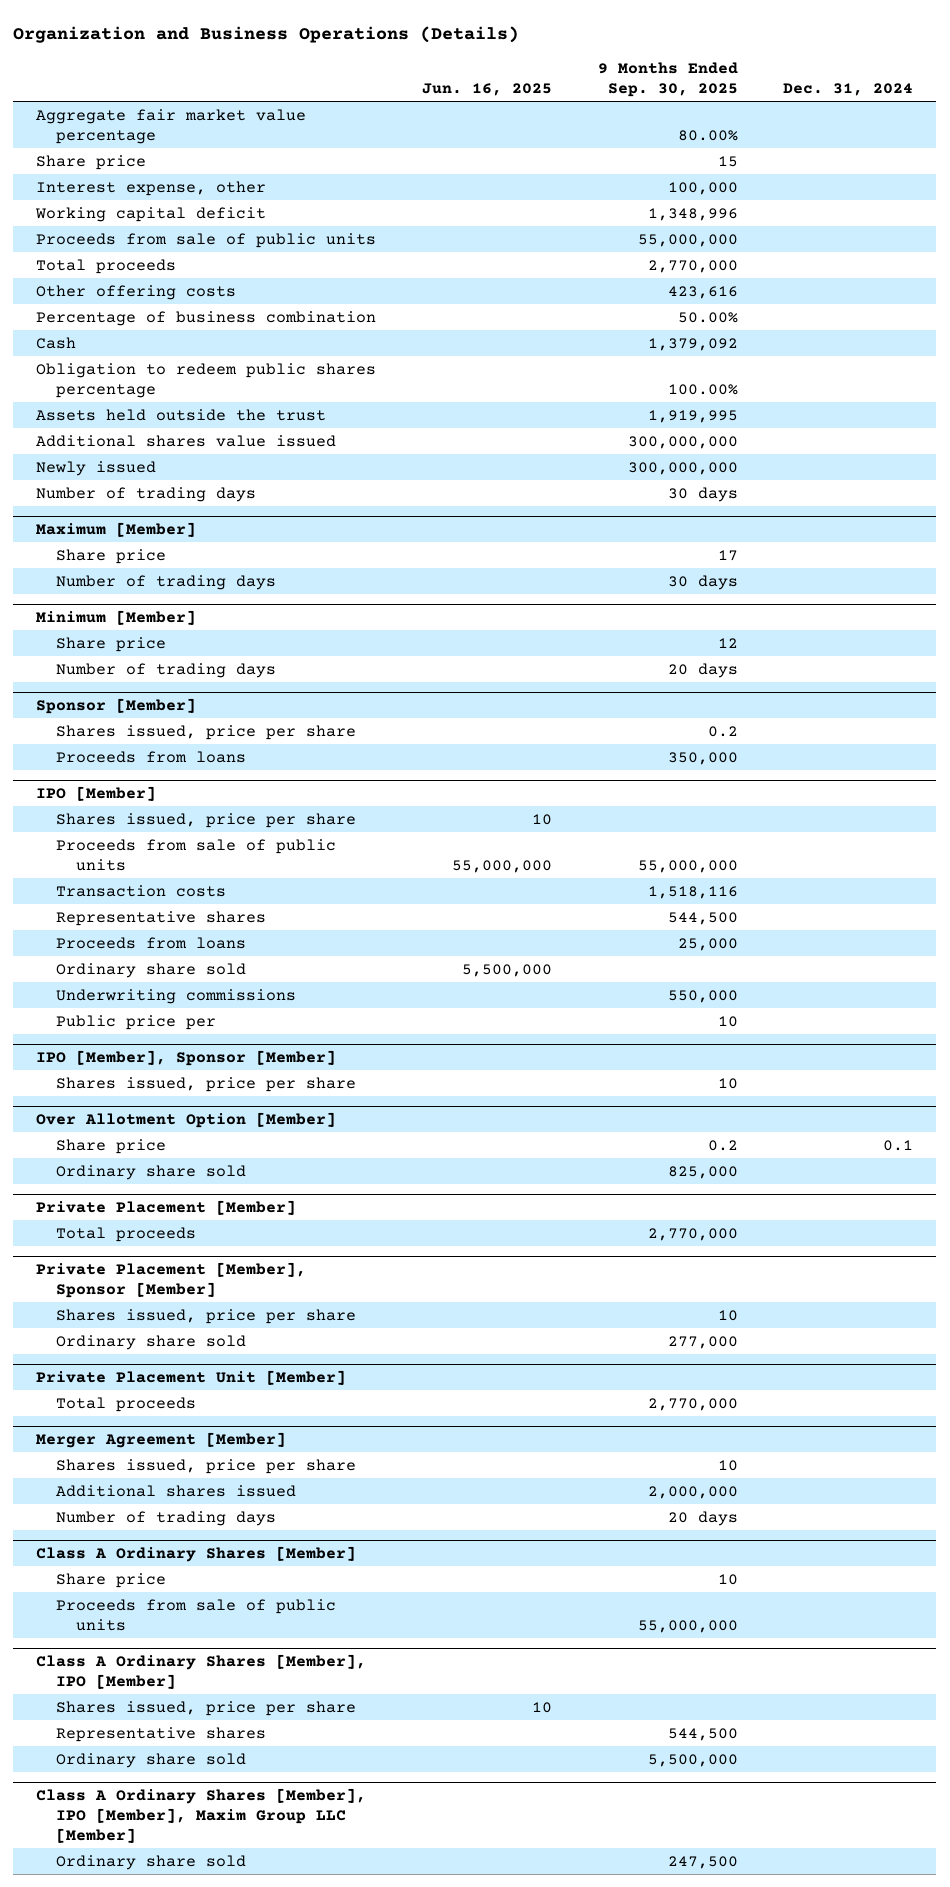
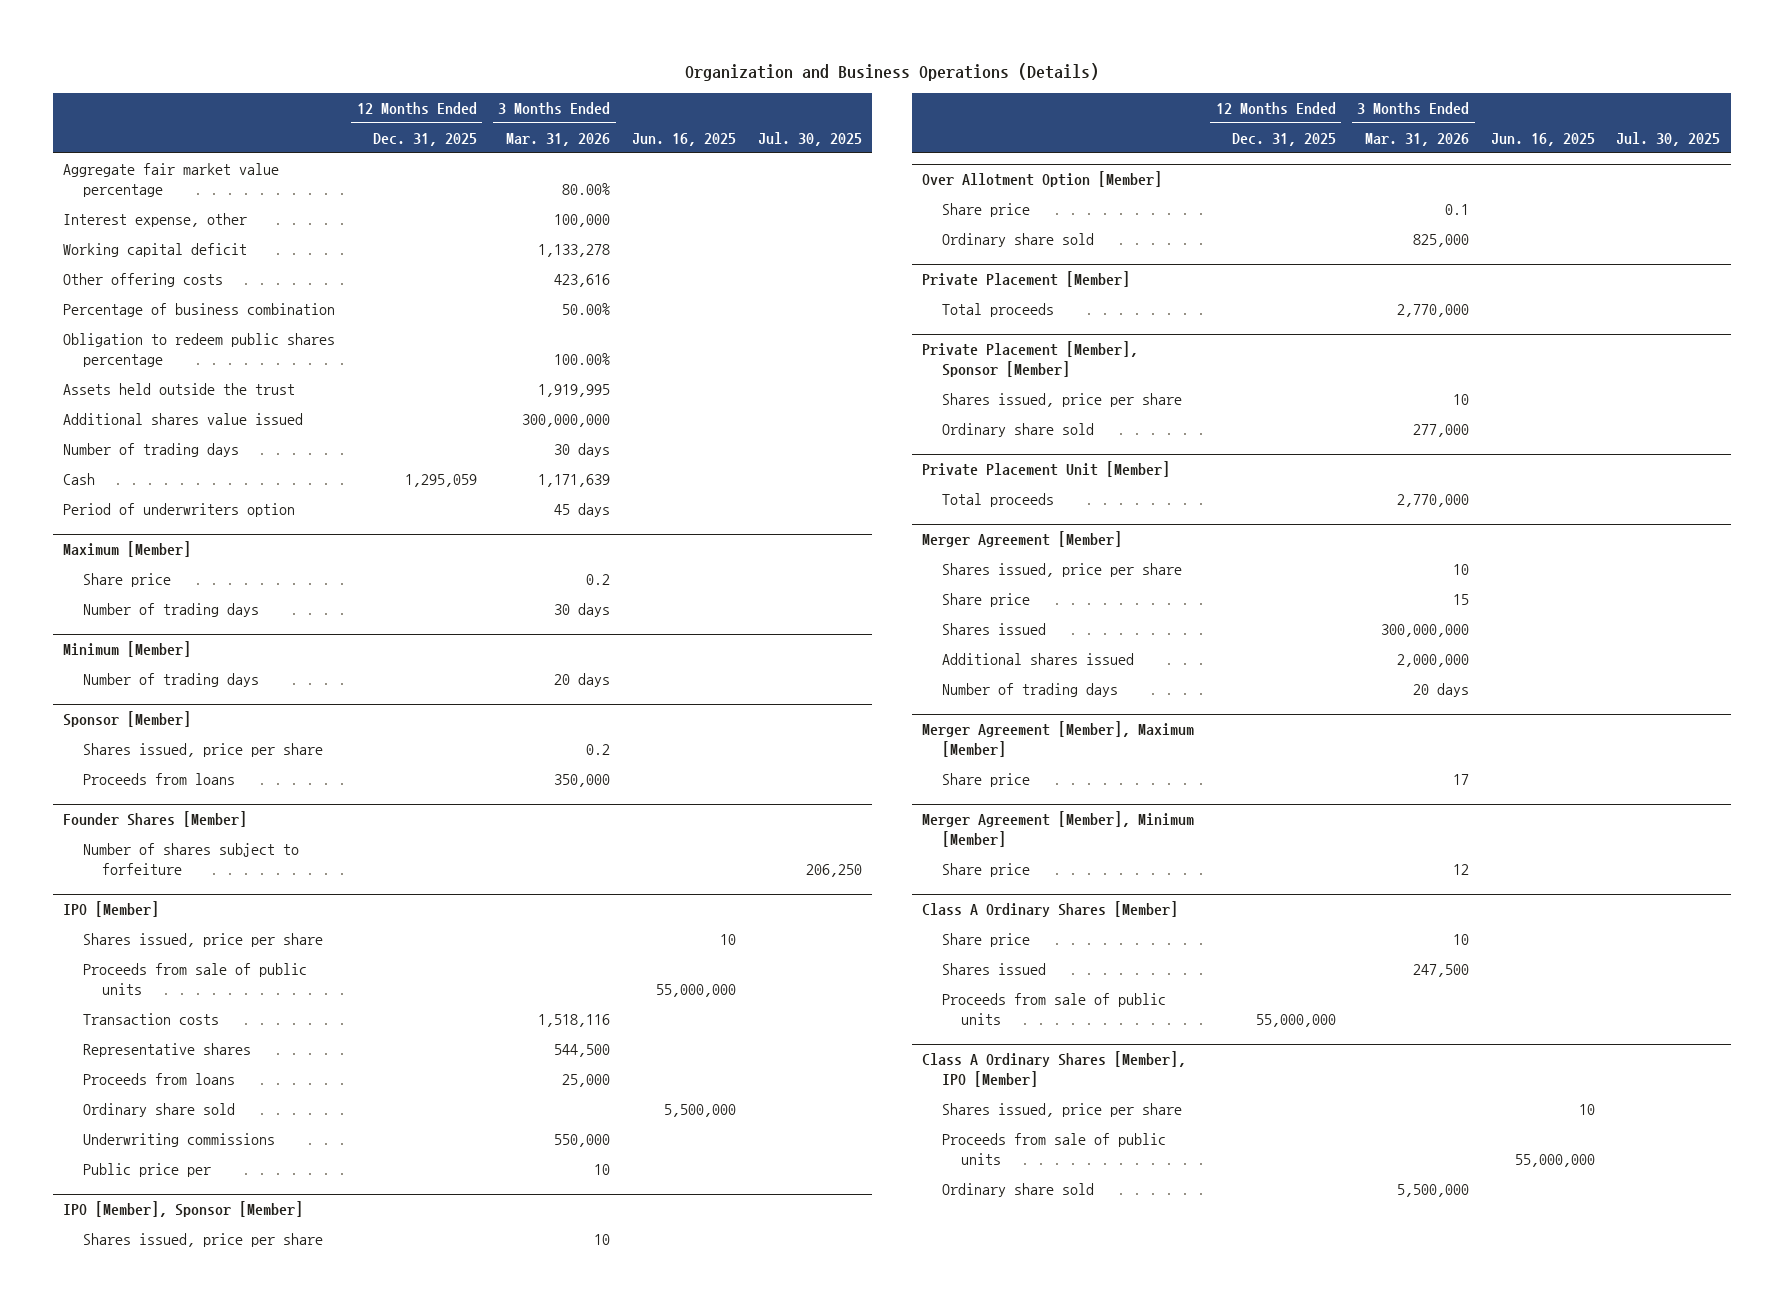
- | Jun. 16, 2025 | 9 Months Ended Sep. 30, 2025 | Dec. 31, 2024
+ | 12 Months Ended Dec. 31, 2025 | 3 Months Ended Mar. 31, 2026 | Jun. 16, 2025 | Jul. 30, 2025
- Share price | | 15 |
- Proceeds from sale of public units | | 55,000,000 |
- Total proceeds | | 2,770,000 |
- Newly issued | | 300,000,000 |
moved down: Cash | 1,295,059 | 1,171,639 | |
+ Period of underwriters option | | 45 days | |
@ Minimum [Member]
- Share price | | 12 |
+ Founder Shares [Member]
+ Number of shares subject to forfeiture | | | | 206,250
@ Merger Agreement [Member]
+ Share price | | 15 | |
+ Shares issued | | 300,000,000 | |
+ Merger Agreement [Member], Maximum [Member]
+ Share price | | 17 | |
+ Merger Agreement [Member], Minimum [Member]
+ Share price | | 12 | |
@ Class A Ordinary Shares [Member]
+ Shares issued | | 247,500 | |
@ Class A Ordinary Shares [Member], IPO [Member]
- Representative shares | | 544,500 |
+ Proceeds from sale of public units | | | 55,000,000 |
- Class A Ordinary Shares [Member], IPO [Member], Maxim Group LLC [Member]
- Ordinary share sold | | 247,500 |

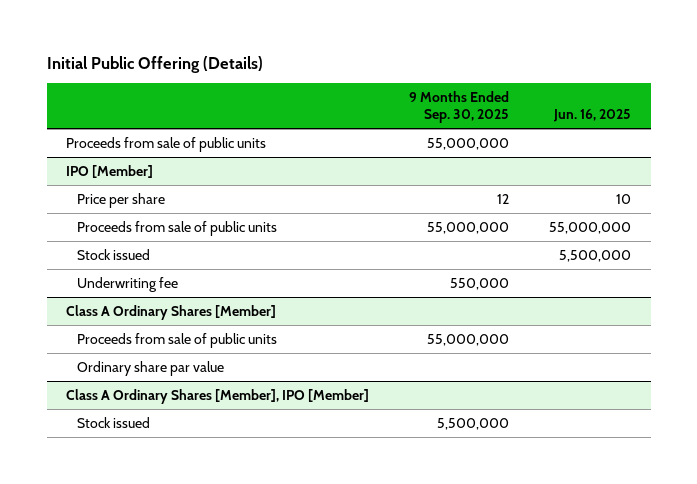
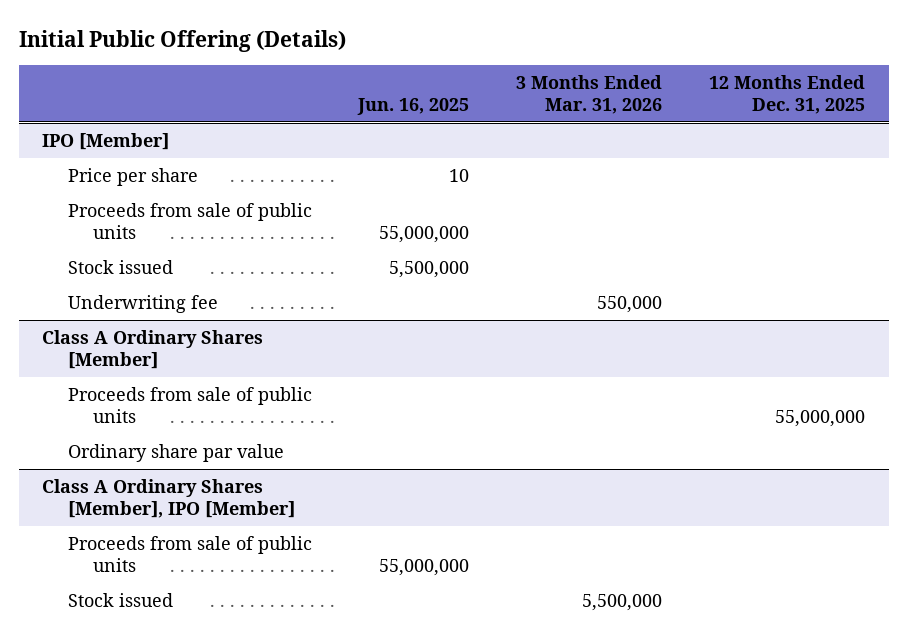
- | 9 Months Ended Sep. 30, 2025 | Jun. 16, 2025
+ | Jun. 16, 2025 | 3 Months Ended Mar. 31, 2026 | 12 Months Ended Dec. 31, 2025
- Proceeds from sale of public units | 55,000,000 |
@ Class A Ordinary Shares [Member], IPO [Member]
+ Proceeds from sale of public units | 55,000,000 | |

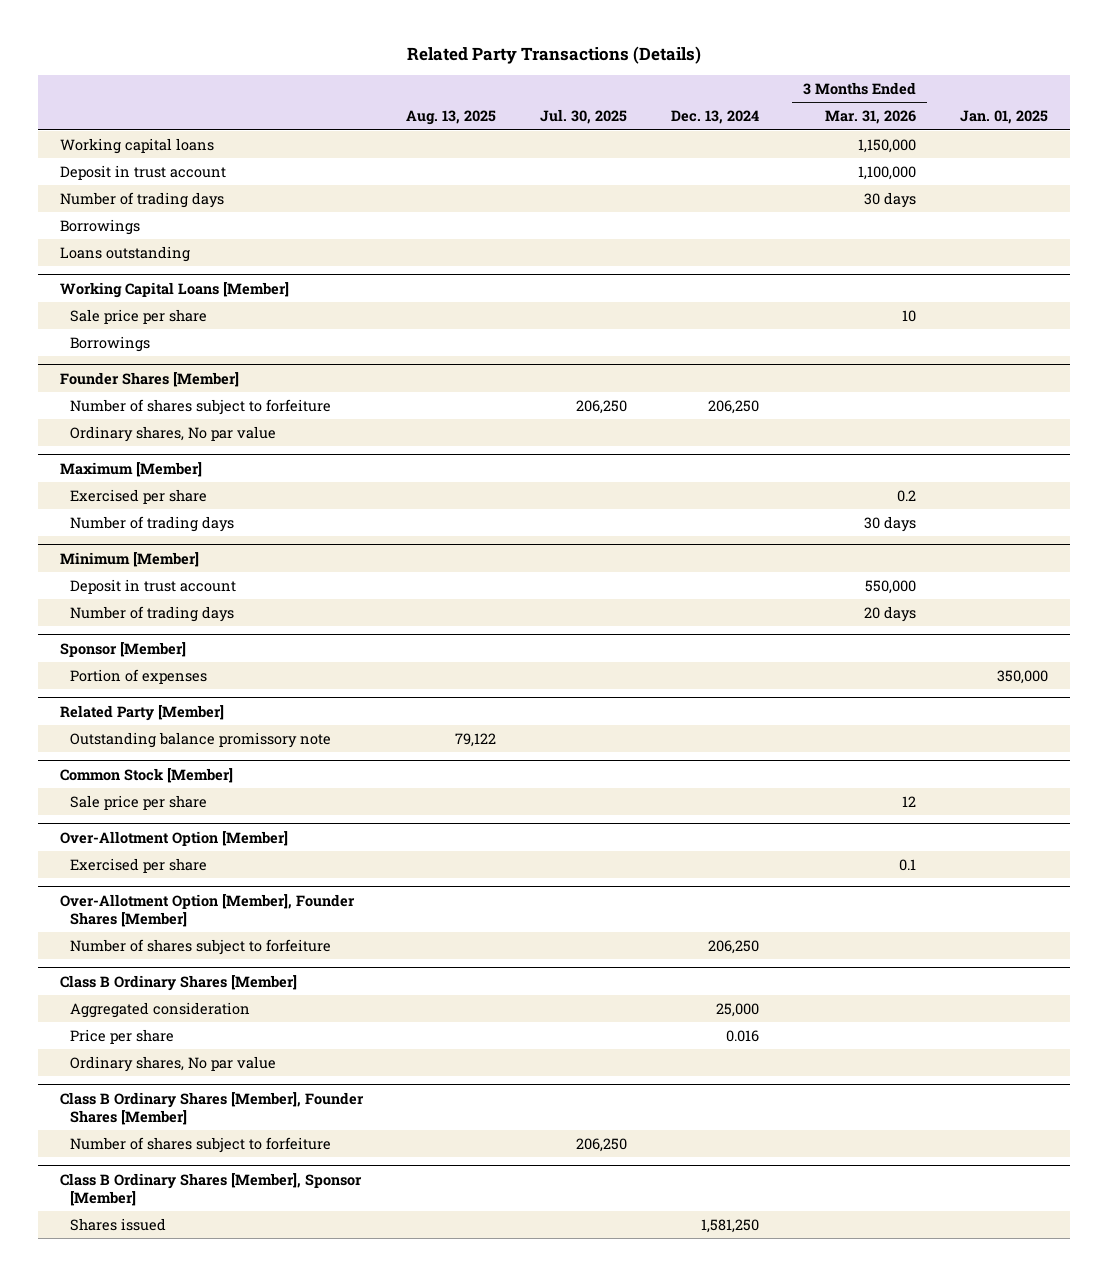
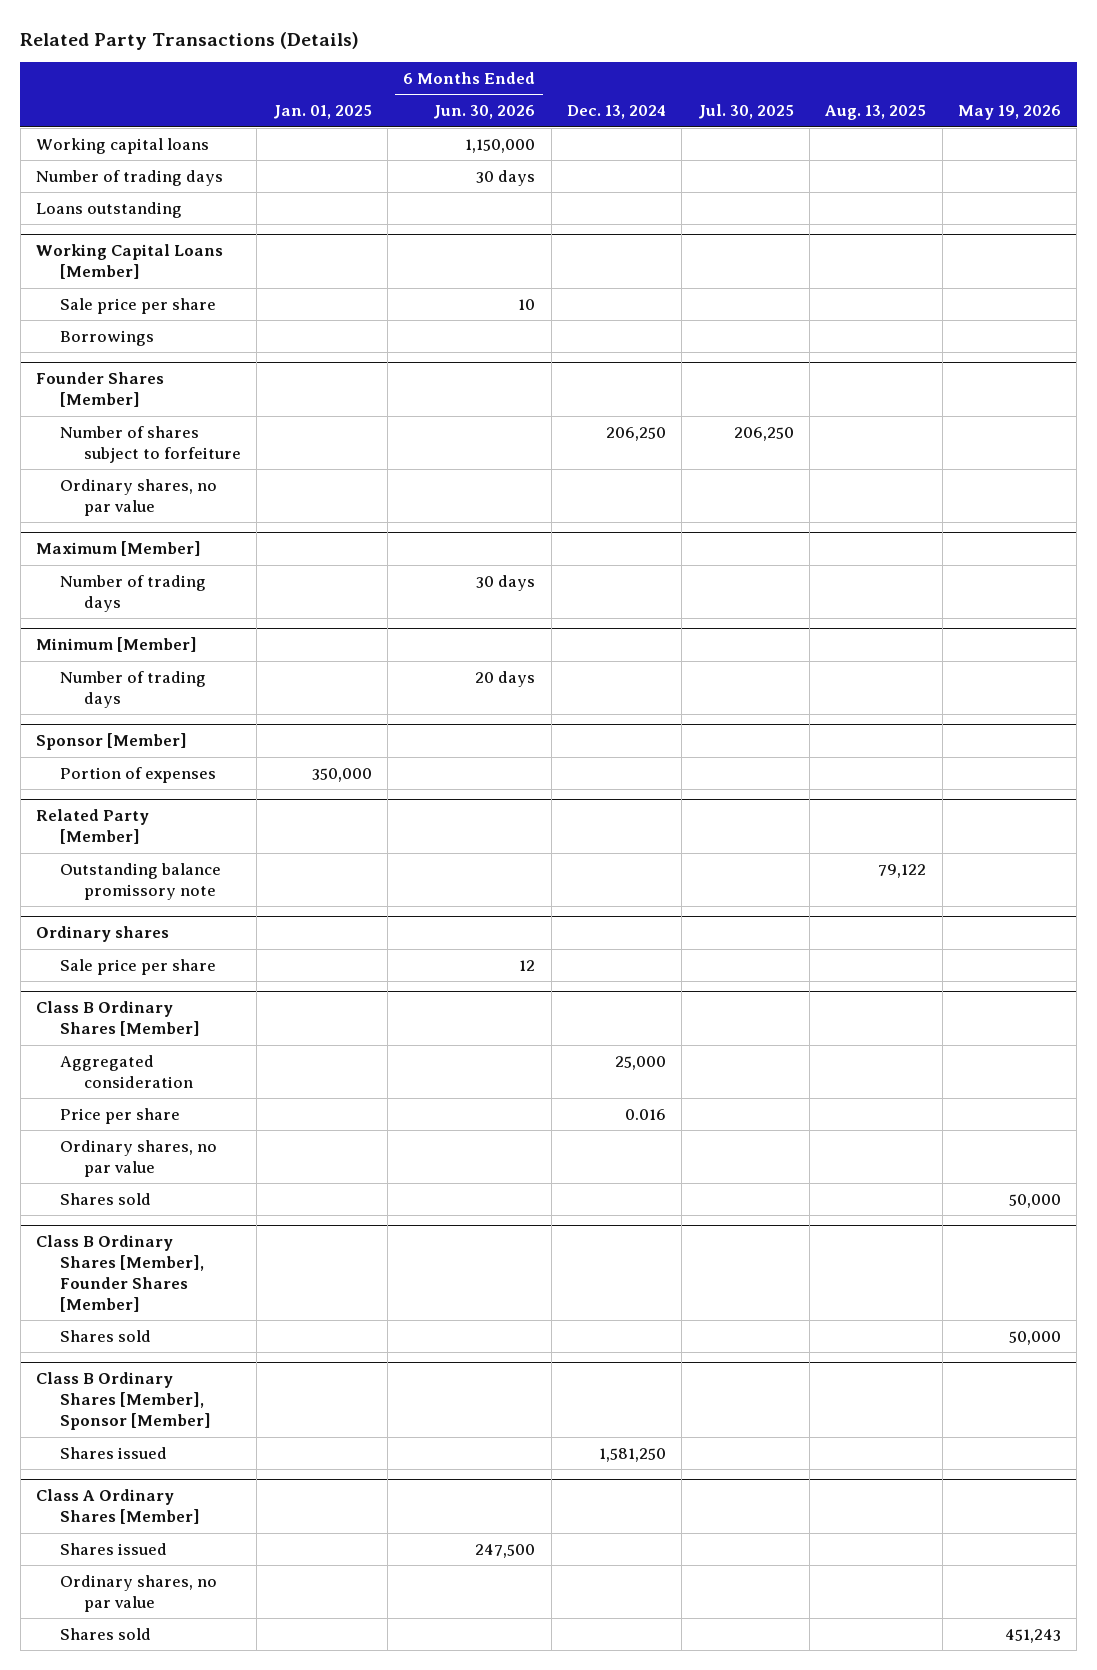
- | Aug. 13, 2025 | Jul. 30, 2025 | Dec. 13, 2024 | 3 Months Ended Mar. 31, 2026 | Jan. 01, 2025
+ | Jan. 01, 2025 | 6 Months Ended Jun. 30, 2026 | Dec. 13, 2024 | Jul. 30, 2025 | Aug. 13, 2025 | May 19, 2026
- Deposit in trust account | | | | 1,100,000 |
- Borrowings
@ Founder Shares [Member]
- Ordinary shares, No par value
+ Ordinary shares, no par value
@ Maximum [Member]
- Exercised per share | | | | 0.2 |
@ Minimum [Member]
- Deposit in trust account | | | | 550,000 |
- Common Stock [Member]
+ Ordinary shares
- Over-Allotment Option [Member]
- Exercised per share | | | | 0.1 |
- Over-Allotment Option [Member], Founder Shares [Member]
- Number of shares subject to forfeiture | | | 206,250 | |
@ Class B Ordinary Shares [Member]
- Ordinary shares, No par value
+ Ordinary shares, no par value
+ Shares sold | | | | | | 50,000
@ Class B Ordinary Shares [Member], Founder Shares [Member]
- Number of shares subject to forfeiture | | 206,250 | | |
+ Shares sold | | | | | | 50,000
+ Class A Ordinary Shares [Member]
+ Shares issued | | 247,500 | | | |
+ Ordinary shares, no par value
+ Shares sold | | | | | | 451,243

